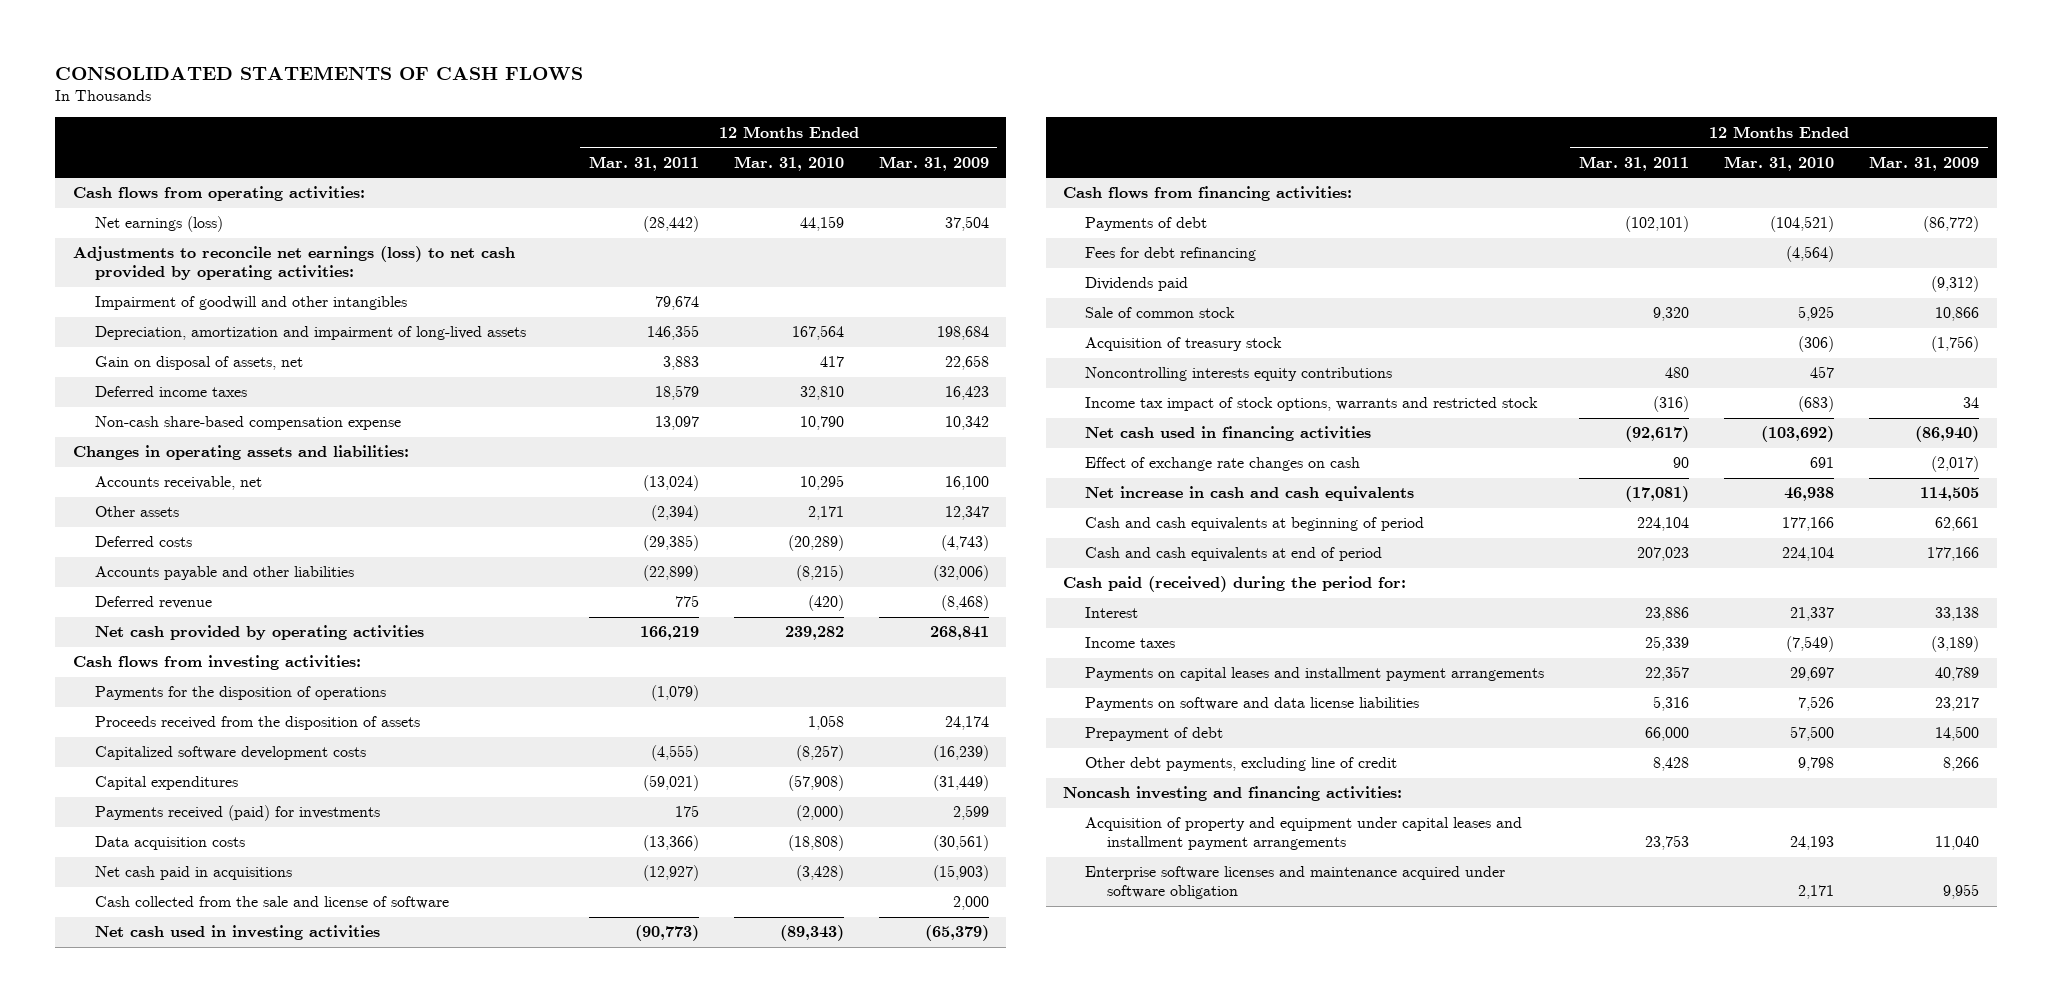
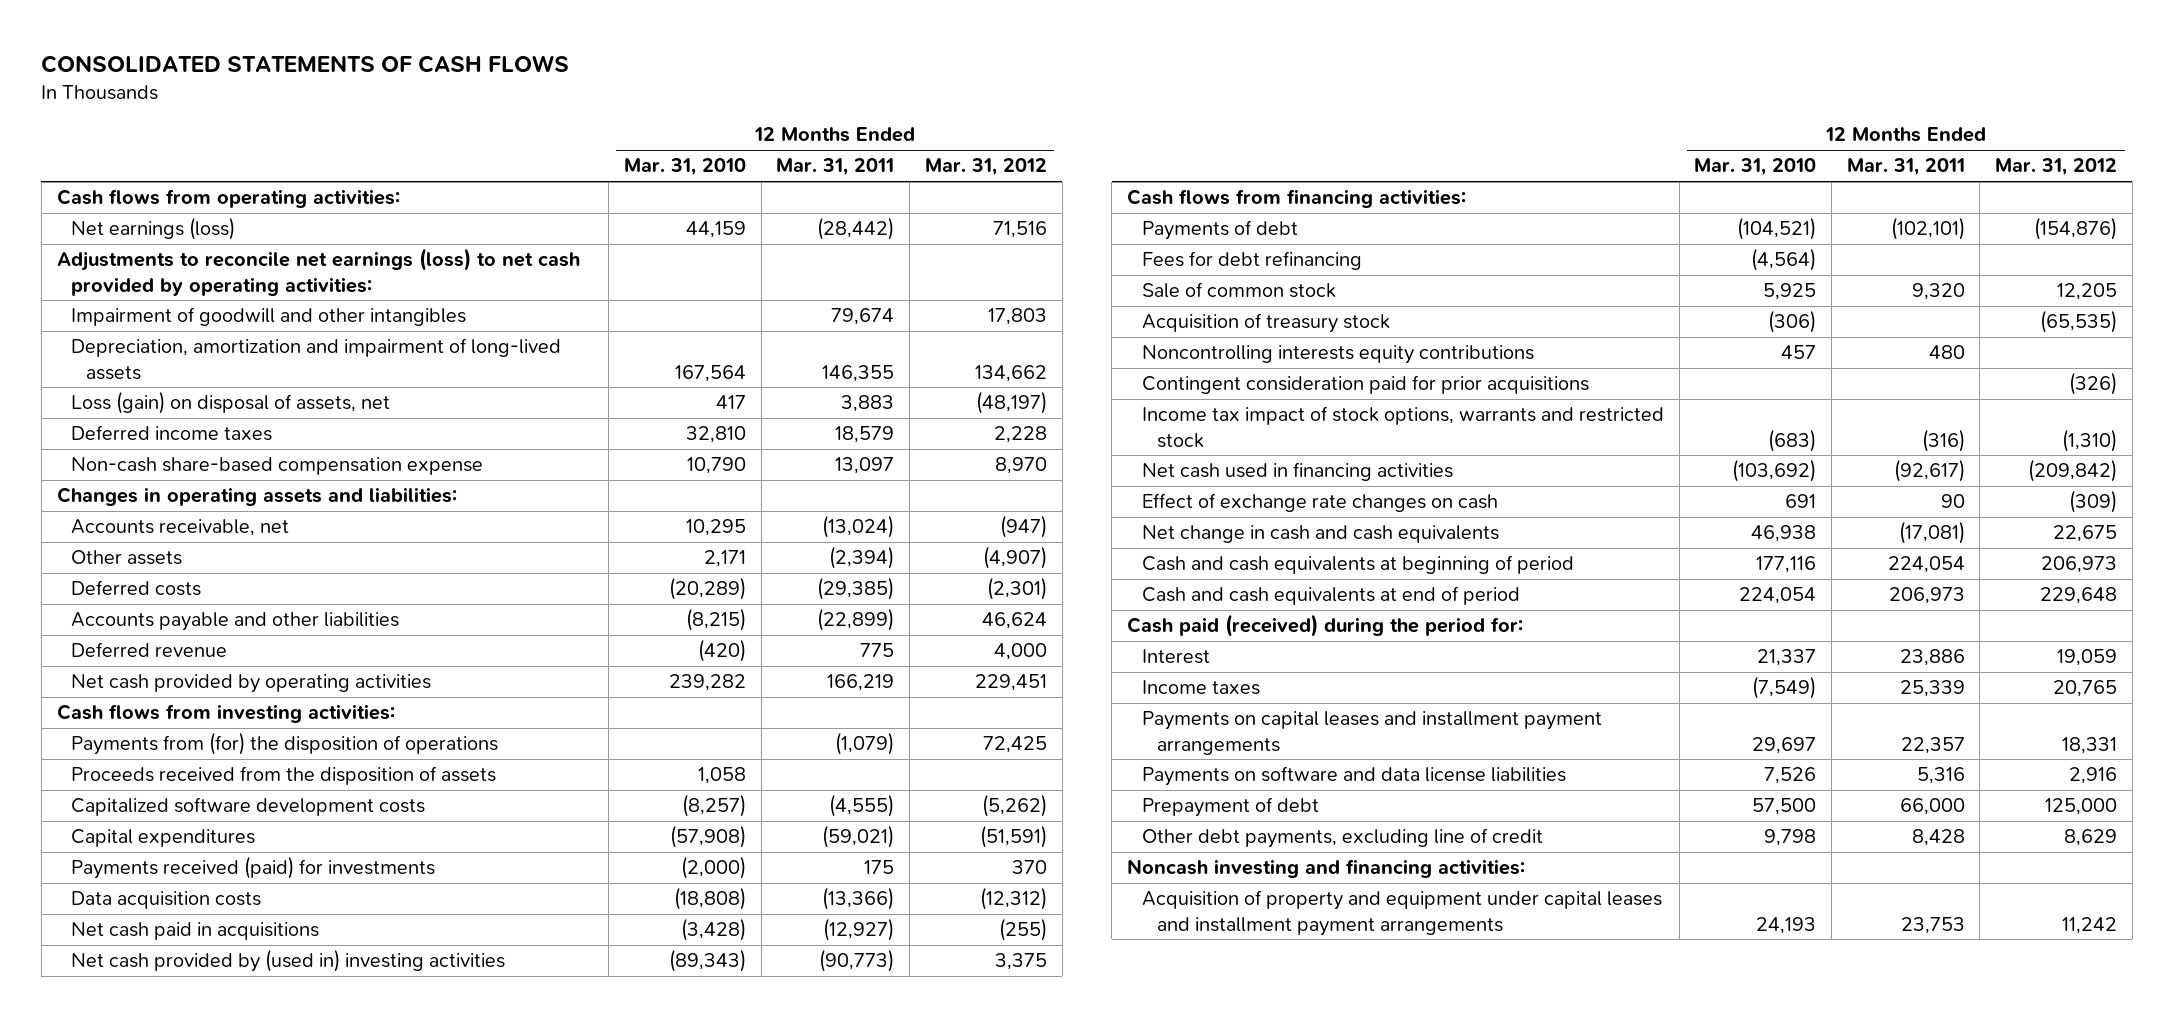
- | 12 Months Ended Mar. 31, 2011 | 12 Months Ended Mar. 31, 2010 | 12 Months Ended Mar. 31, 2009
+ | 12 Months Ended Mar. 31, 2010 | 12 Months Ended Mar. 31, 2011 | 12 Months Ended Mar. 31, 2012
- Gain on disposal of assets, net | 3,883 | 417 | 22,658
+ Loss (gain) on disposal of assets, net | 417 | 3,883 | (48,197)
- Payments for the disposition of operations | (1,079) | |
+ Payments from (for) the disposition of operations | | (1,079) | 72,425
- Cash collected from the sale and license of software | | | 2,000
- Net cash used in investing activities | (90,773) | (89,343) | (65,379)
+ Net cash provided by (used in) investing activities | (89,343) | (90,773) | 3,375
- Dividends paid | | | (9,312)
+ Contingent consideration paid for prior acquisitions | | | (326)
- Net increase in cash and cash equivalents | (17,081) | 46,938 | 114,505
- Cash and cash equivalents at beginning of period | 224,104 | 177,166 | 62,661
- Cash and cash equivalents at end of period | 207,023 | 224,104 | 177,166
+ Net change in cash and cash equivalents | 46,938 | (17,081) | 22,675
+ Cash and cash equivalents at beginning of period | 177,116 | 224,054 | 206,973
+ Cash and cash equivalents at end of period | 224,054 | 206,973 | 229,648
- Enterprise software licenses and maintenance acquired under software obligation | | 2,171 | 9,955

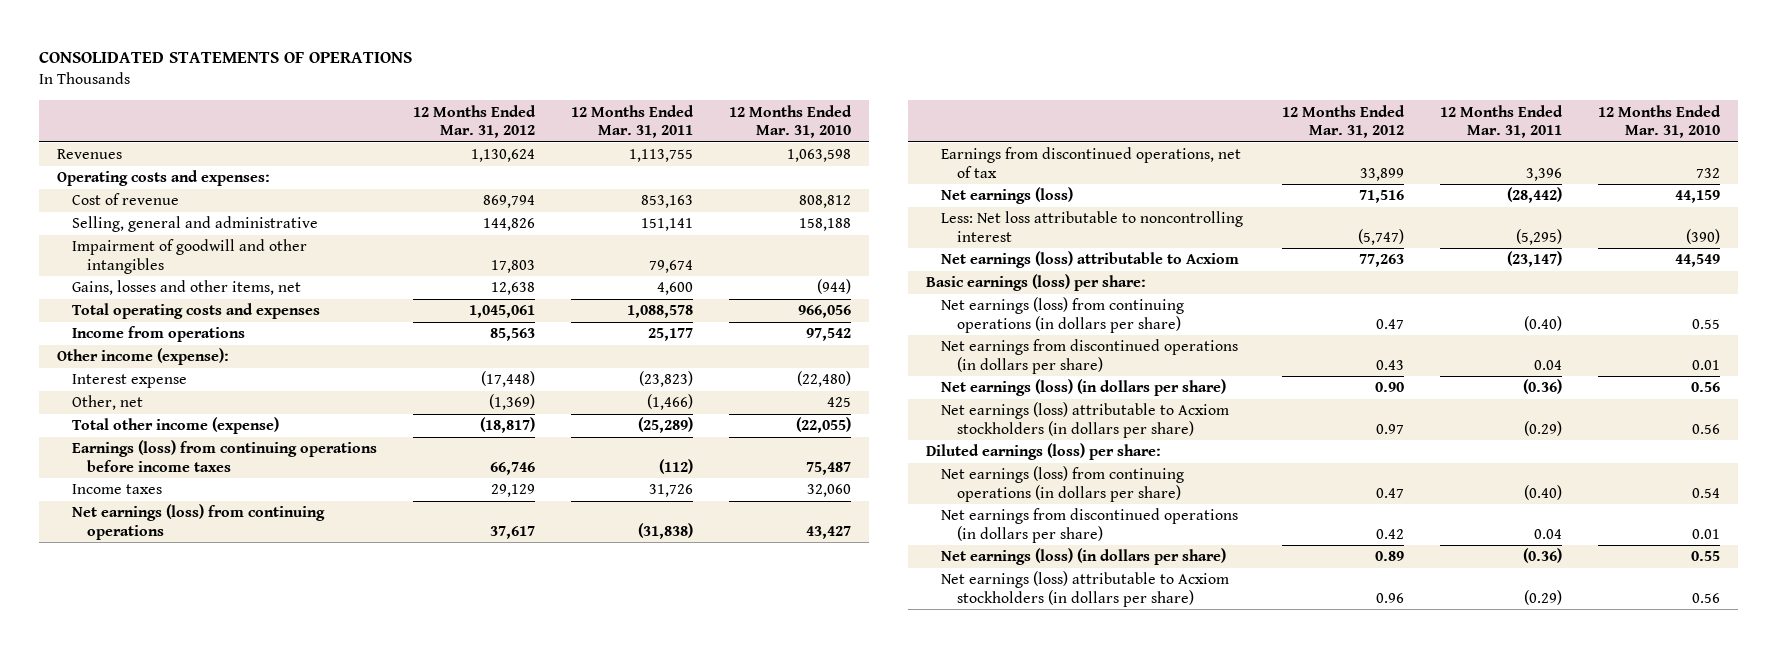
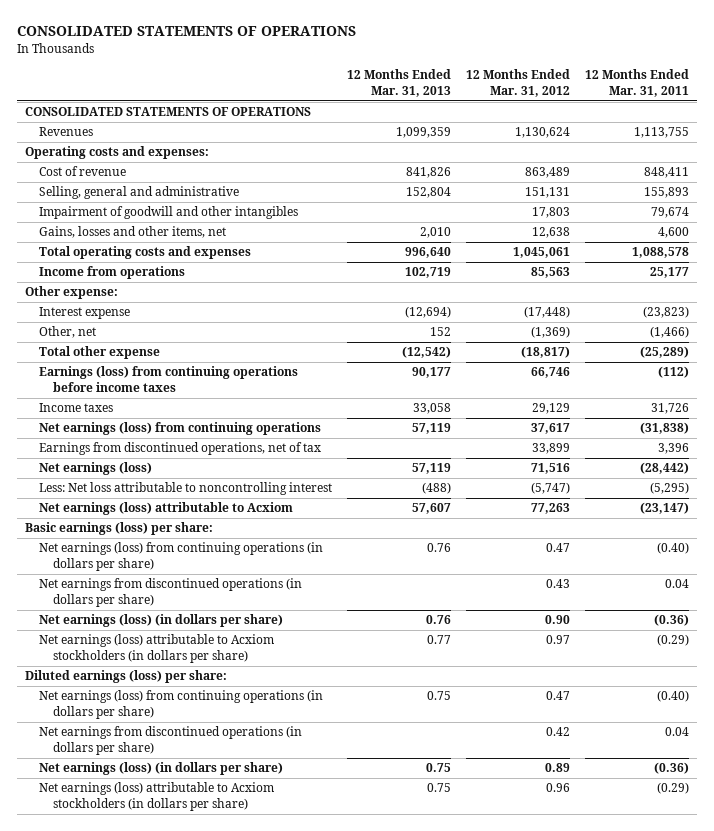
- | 12 Months Ended Mar. 31, 2012 | 12 Months Ended Mar. 31, 2011 | 12 Months Ended Mar. 31, 2010
+ | 12 Months Ended Mar. 31, 2013 | 12 Months Ended Mar. 31, 2012 | 12 Months Ended Mar. 31, 2011
+ CONSOLIDATED STATEMENTS OF OPERATIONS
- Cost of revenue | 869,794 | 853,163 | 808,812
- Selling, general and administrative | 144,826 | 151,141 | 158,188
+ Cost of revenue | 841,826 | 863,489 | 848,411
+ Selling, general and administrative | 152,804 | 151,131 | 155,893
- Other income (expense):
+ Other expense:
- Total other income (expense) | (18,817) | (25,289) | (22,055)
+ Total other expense | (12,542) | (18,817) | (25,289)

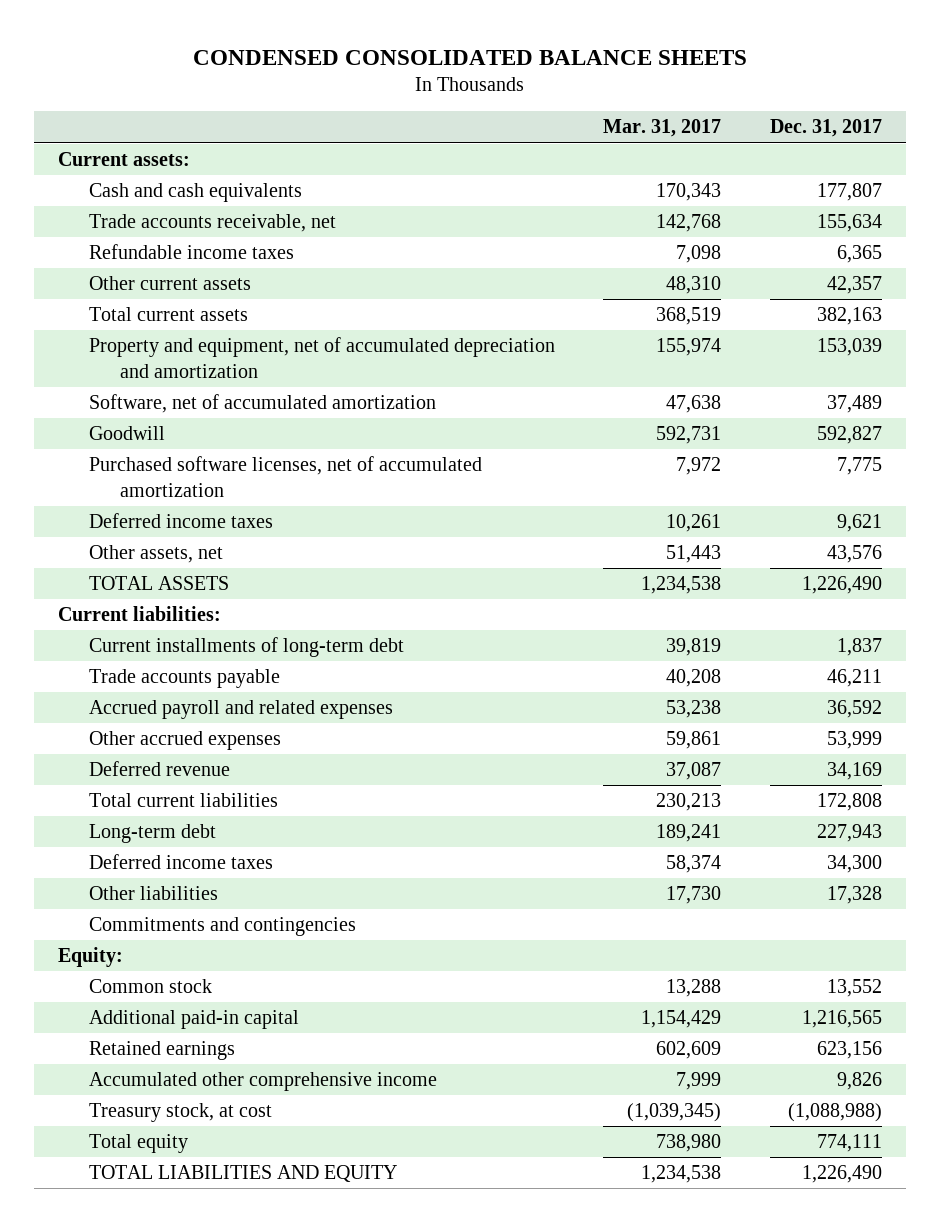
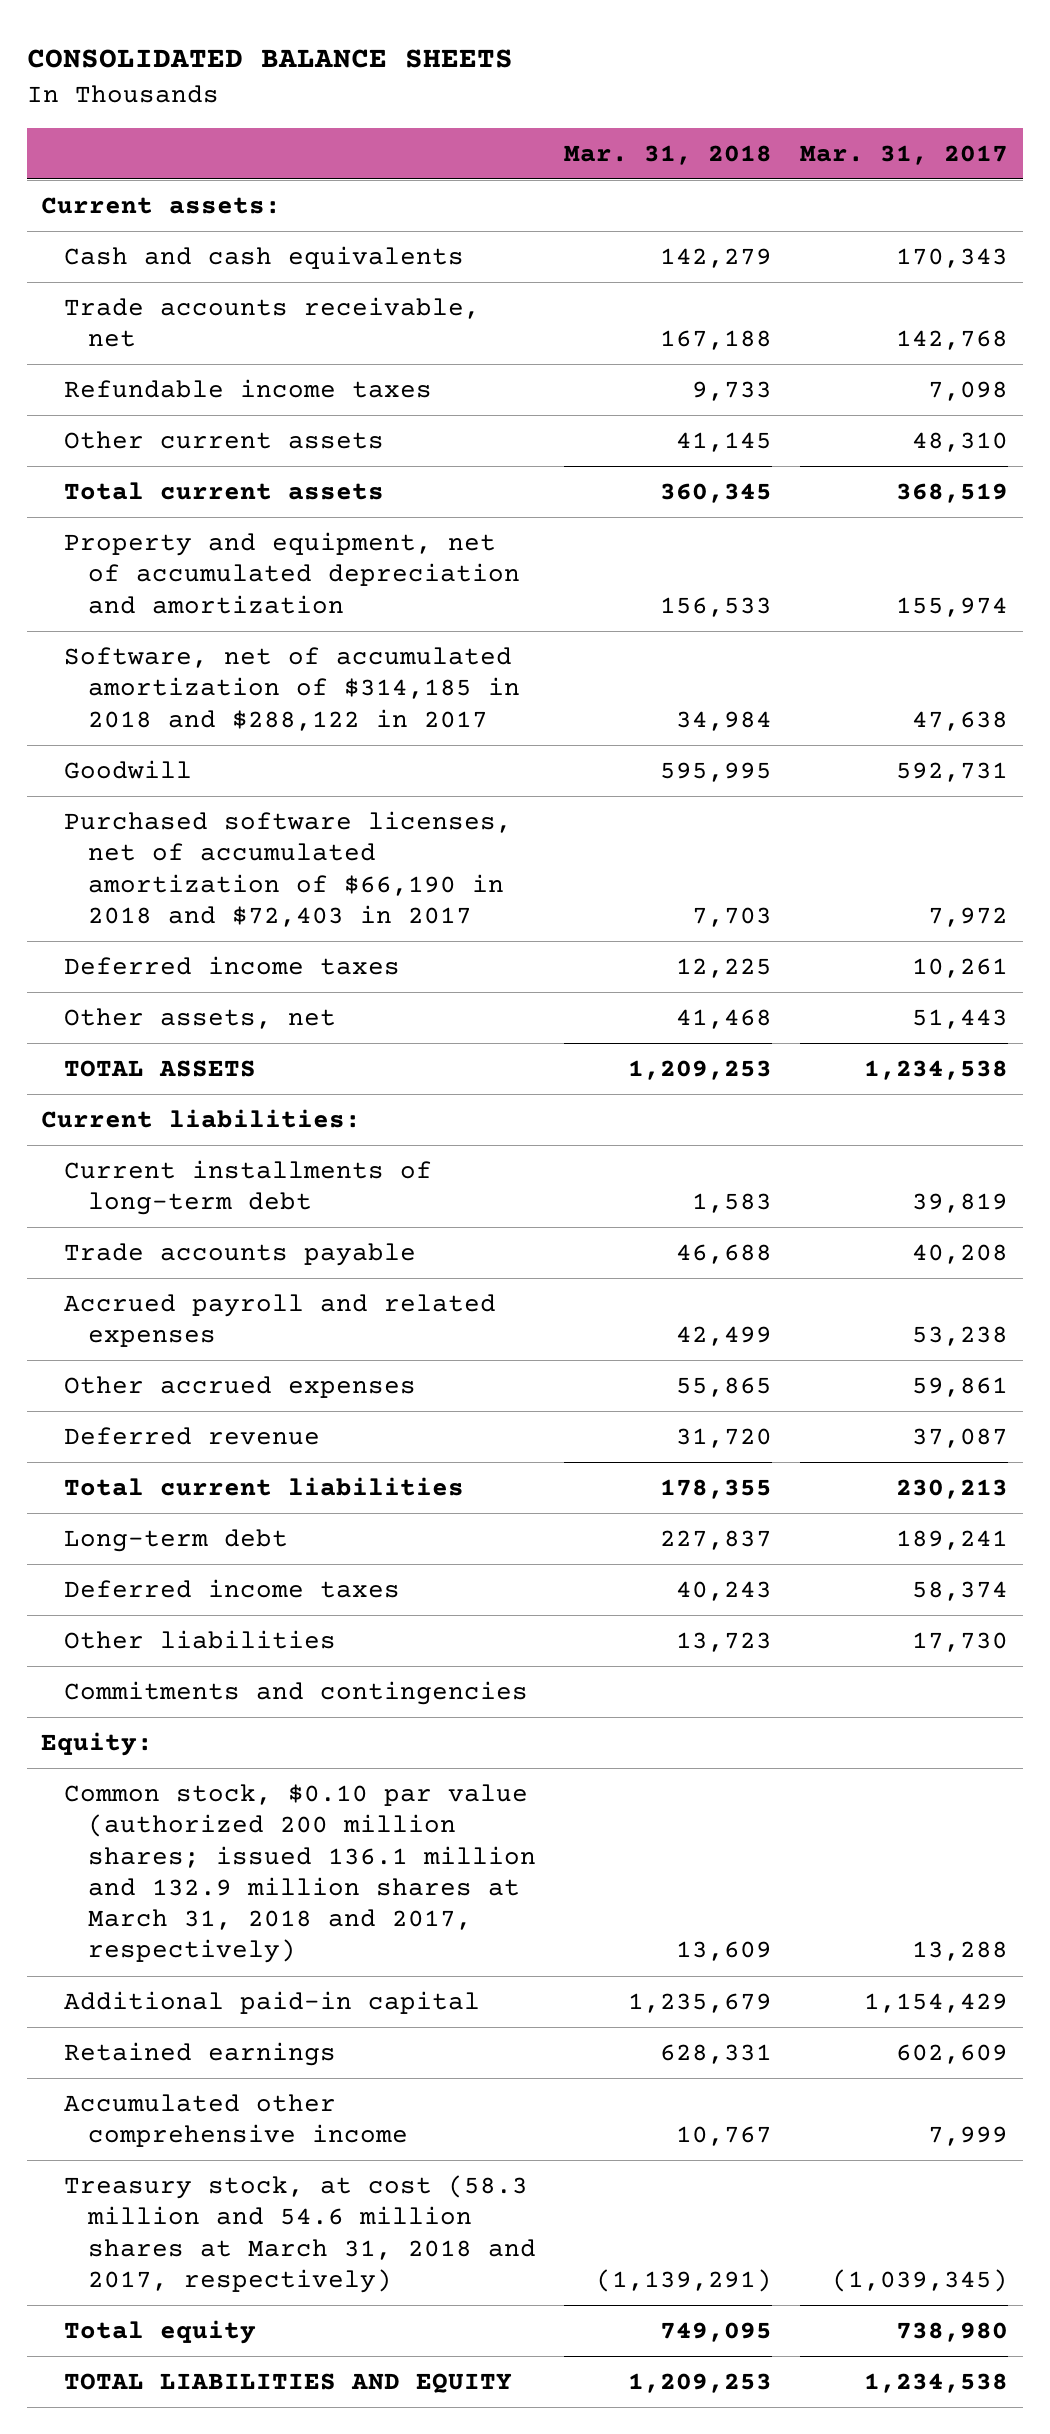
- CONDENSED CONSOLIDATED BALANCE SHEETS
+ CONSOLIDATED BALANCE SHEETS
- | Mar. 31, 2017 | Dec. 31, 2017
+ | Mar. 31, 2018 | Mar. 31, 2017
- Software, net of accumulated amortization | 47,638 | 37,489
+ Software, net of accumulated amortization of $314,185 in 2018 and $288,122 in 2017 | 34,984 | 47,638
- Purchased software licenses, net of accumulated amortization | 7,972 | 7,775
+ Purchased software licenses, net of accumulated amortization of $66,190 in 2018 and $72,403 in 2017 | 7,703 | 7,972
- Common stock | 13,288 | 13,552
+ Common stock, $0.10 par value (authorized 200 million shares; issued 136.1 million and 132.9 million shares at March 31, 2018 and 2017, respectively) | 13,609 | 13,288
- Treasury stock, at cost | (1,039,345) | (1,088,988)
+ Treasury stock, at cost (58.3 million and 54.6 million shares at March 31, 2018 and 2017, respectively) | (1,139,291) | (1,039,345)

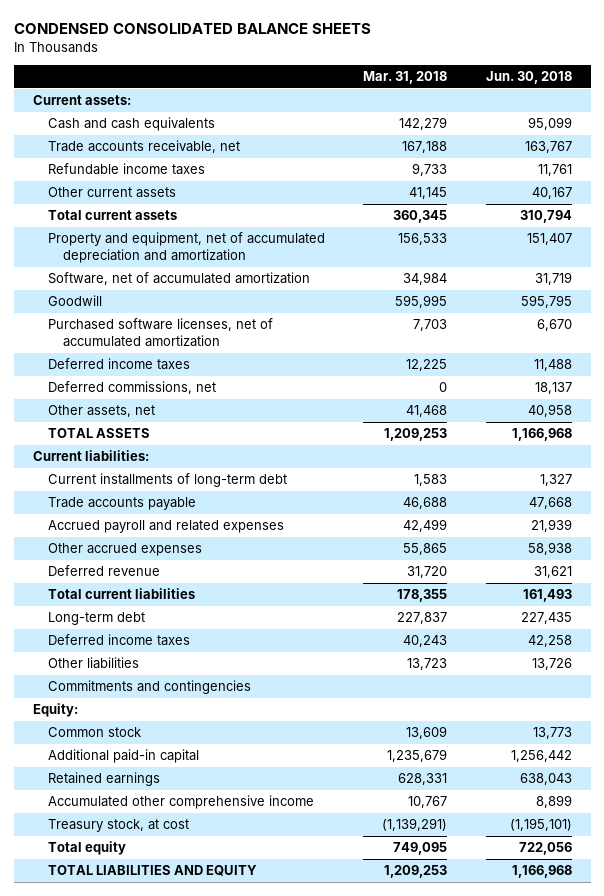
- CONSOLIDATED BALANCE SHEETS
+ CONDENSED CONSOLIDATED BALANCE SHEETS
- | Mar. 31, 2018 | Mar. 31, 2017
+ | Mar. 31, 2018 | Jun. 30, 2018
- Software, net of accumulated amortization of $314,185 in 2018 and $288,122 in 2017 | 34,984 | 47,638
+ Software, net of accumulated amortization | 34,984 | 31,719
- Purchased software licenses, net of accumulated amortization of $66,190 in 2018 and $72,403 in 2017 | 7,703 | 7,972
+ Purchased software licenses, net of accumulated amortization | 7,703 | 6,670
+ Deferred commissions, net | 0 | 18,137
- Common stock, $0.10 par value (authorized 200 million shares; issued 136.1 million and 132.9 million shares at March 31, 2018 and 2017, respectively) | 13,609 | 13,288
+ Common stock | 13,609 | 13,773
- Treasury stock, at cost (58.3 million and 54.6 million shares at March 31, 2018 and 2017, respectively) | (1,139,291) | (1,039,345)
+ Treasury stock, at cost | (1,139,291) | (1,195,101)

